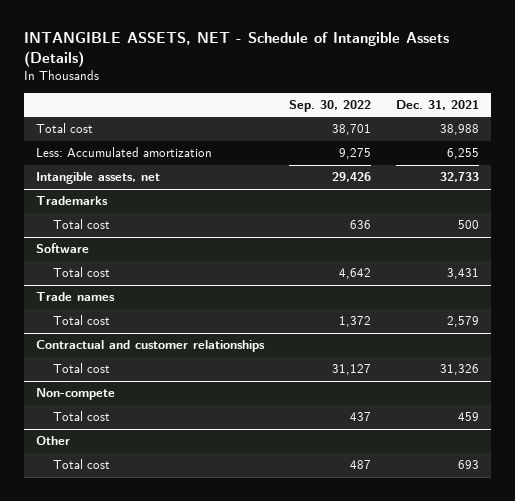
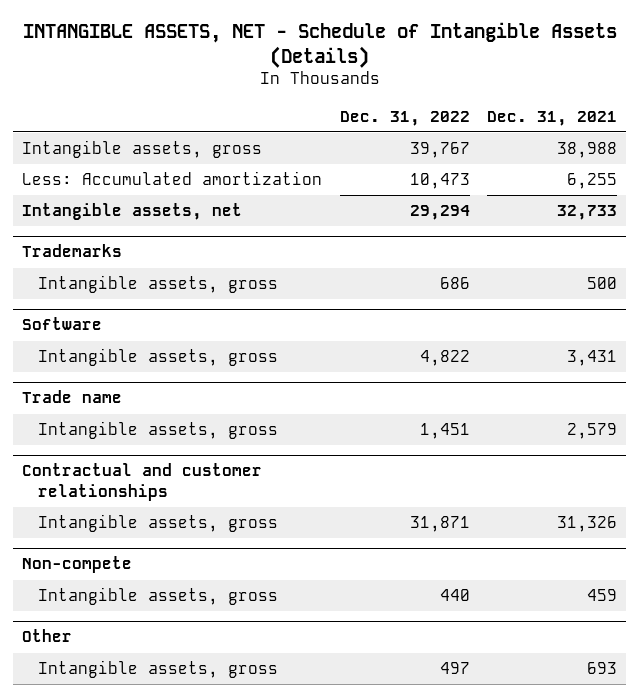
- | Sep. 30, 2022 | Dec. 31, 2021
+ | Dec. 31, 2022 | Dec. 31, 2021
- Total cost | 38,701 | 38,988
+ Intangible assets, gross | 39,767 | 38,988
@ Trademarks
- Total cost | 636 | 500
+ Intangible assets, gross | 686 | 500
@ Software
- Total cost | 4,642 | 3,431
- Trade names
- Total cost | 1,372 | 2,579
@ Software
+ Intangible assets, gross | 4,822 | 3,431
+ Trade name
+ Intangible assets, gross | 1,451 | 2,579
@ Contractual and customer relationships
- Total cost | 31,127 | 31,326
+ Intangible assets, gross | 31,871 | 31,326
@ Non-compete
- Total cost | 437 | 459
+ Intangible assets, gross | 440 | 459
@ Other
- Total cost | 487 | 693
+ Intangible assets, gross | 497 | 693

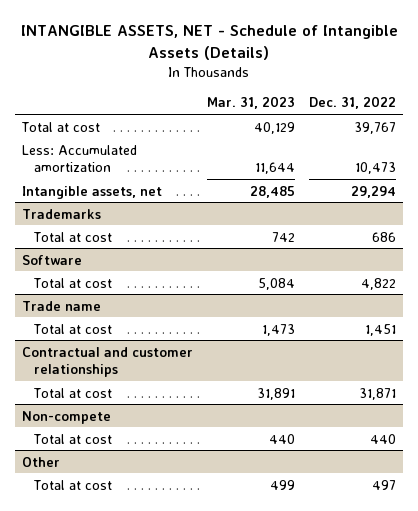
- | Dec. 31, 2022 | Dec. 31, 2021
+ | Mar. 31, 2023 | Dec. 31, 2022
- Intangible assets, gross | 39,767 | 38,988
+ Total at cost | 40,129 | 39,767
@ Trademarks
- Intangible assets, gross | 686 | 500
+ Total at cost | 742 | 686
@ Software
- Intangible assets, gross | 4,822 | 3,431
+ Total at cost | 5,084 | 4,822
@ Trade name
- Intangible assets, gross | 1,451 | 2,579
+ Total at cost | 1,473 | 1,451
@ Contractual and customer relationships
- Intangible assets, gross | 31,871 | 31,326
+ Total at cost | 31,891 | 31,871
@ Non-compete
- Intangible assets, gross | 440 | 459
+ Total at cost | 440 | 440
@ Other
- Intangible assets, gross | 497 | 693
+ Total at cost | 499 | 497

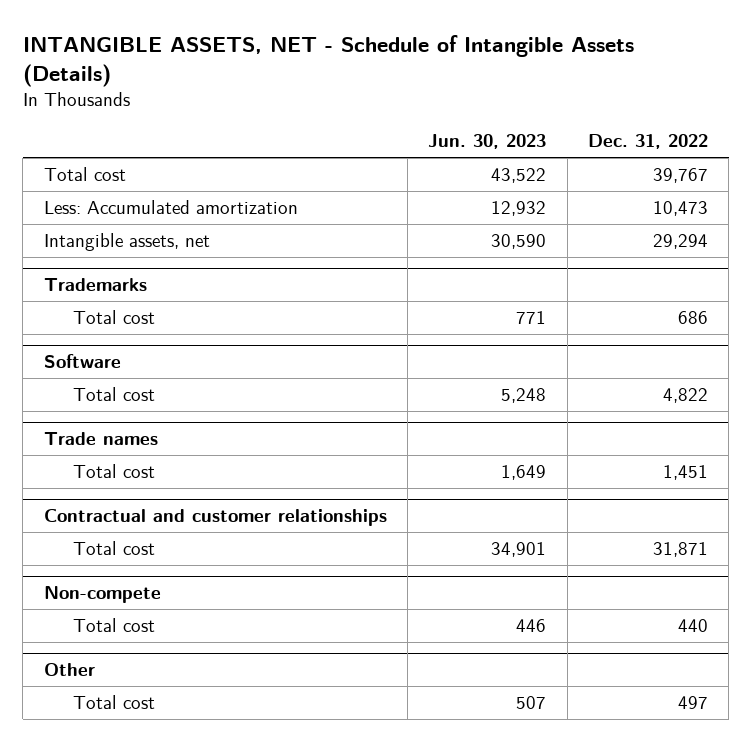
- | Mar. 31, 2023 | Dec. 31, 2022
+ | Jun. 30, 2023 | Dec. 31, 2022
- Total at cost | 40,129 | 39,767
+ Total cost | 43,522 | 39,767
@ Trademarks
- Total at cost | 742 | 686
+ Total cost | 771 | 686
@ Software
- Total at cost | 5,084 | 4,822
- Trade name
- Total at cost | 1,473 | 1,451
@ Software
+ Total cost | 5,248 | 4,822
+ Trade names
+ Total cost | 1,649 | 1,451
@ Contractual and customer relationships
- Total at cost | 31,891 | 31,871
+ Total cost | 34,901 | 31,871
@ Non-compete
- Total at cost | 440 | 440
+ Total cost | 446 | 440
@ Other
- Total at cost | 499 | 497
+ Total cost | 507 | 497

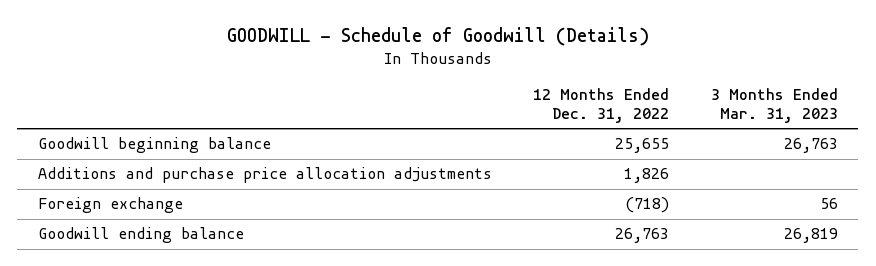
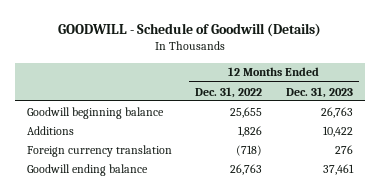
- | 12 Months Ended Dec. 31, 2022 | 3 Months Ended Mar. 31, 2023
+ | 12 Months Ended Dec. 31, 2022 | 12 Months Ended Dec. 31, 2023
- Additions and purchase price allocation adjustments | 1,826 |
- Foreign exchange | (718) | 56
+ Additions | 1,826 | 10,422
+ Foreign currency translation | (718) | 276

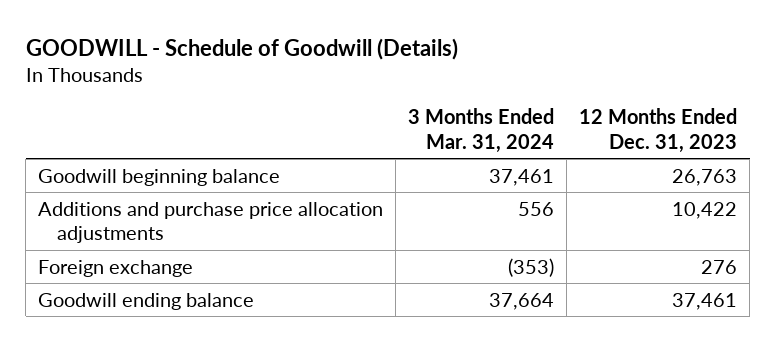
- | 12 Months Ended Dec. 31, 2022 | 12 Months Ended Dec. 31, 2023
+ | 3 Months Ended Mar. 31, 2024 | 12 Months Ended Dec. 31, 2023
- Additions | 1,826 | 10,422
- Foreign currency translation | (718) | 276
+ Additions and purchase price allocation adjustments | 556 | 10,422
+ Foreign exchange | (353) | 276

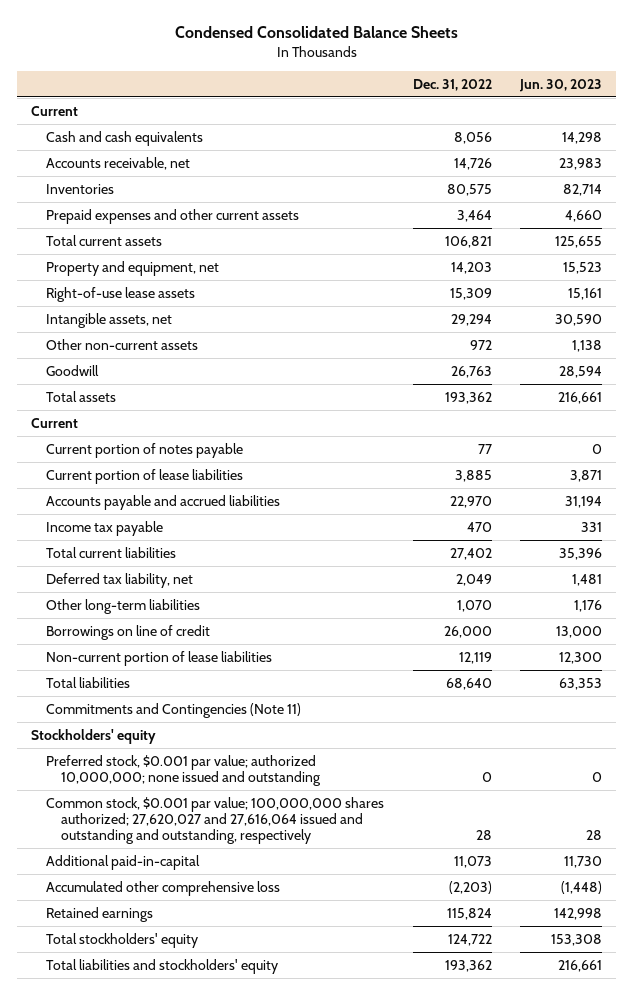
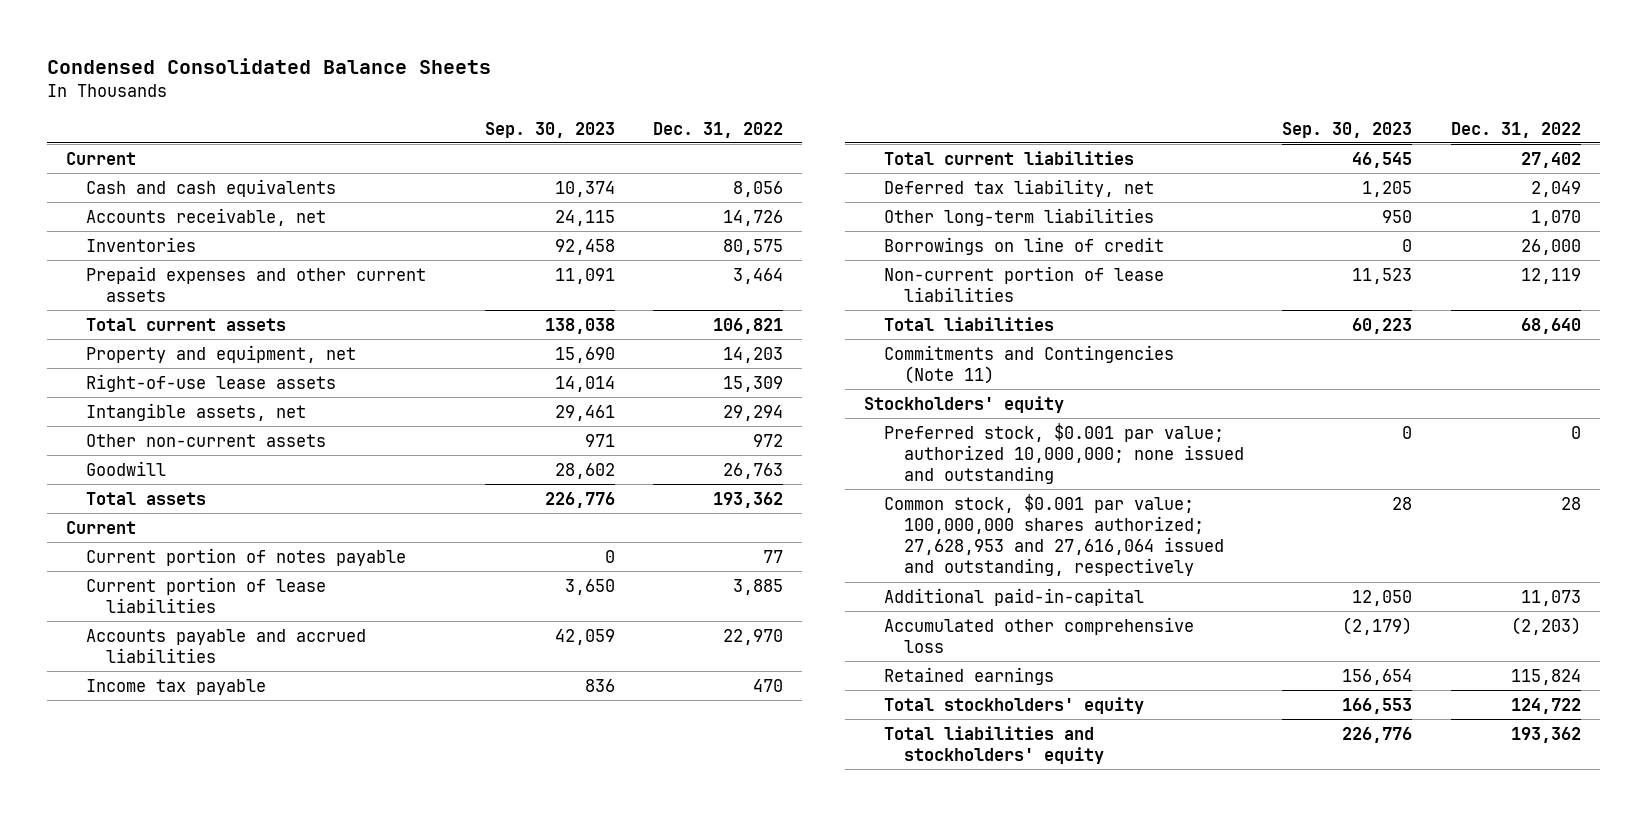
- | Dec. 31, 2022 | Jun. 30, 2023
+ | Sep. 30, 2023 | Dec. 31, 2022
- Common stock, $0.001 par value; 100,000,000 shares authorized; 27,620,027 and 27,616,064 issued and outstanding and outstanding, respectively | 28 | 28
+ Common stock, $0.001 par value; 100,000,000 shares authorized; 27,628,953 and 27,616,064 issued and outstanding, respectively | 28 | 28

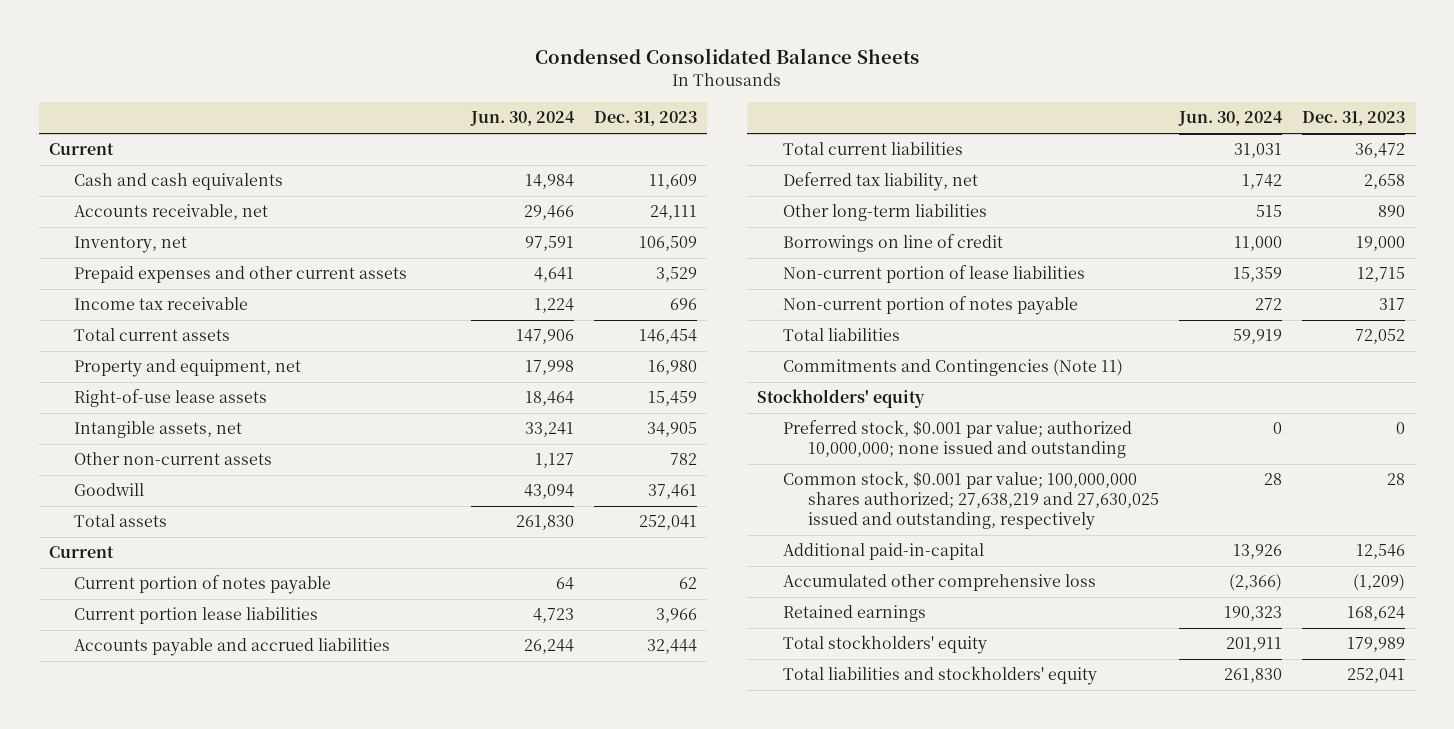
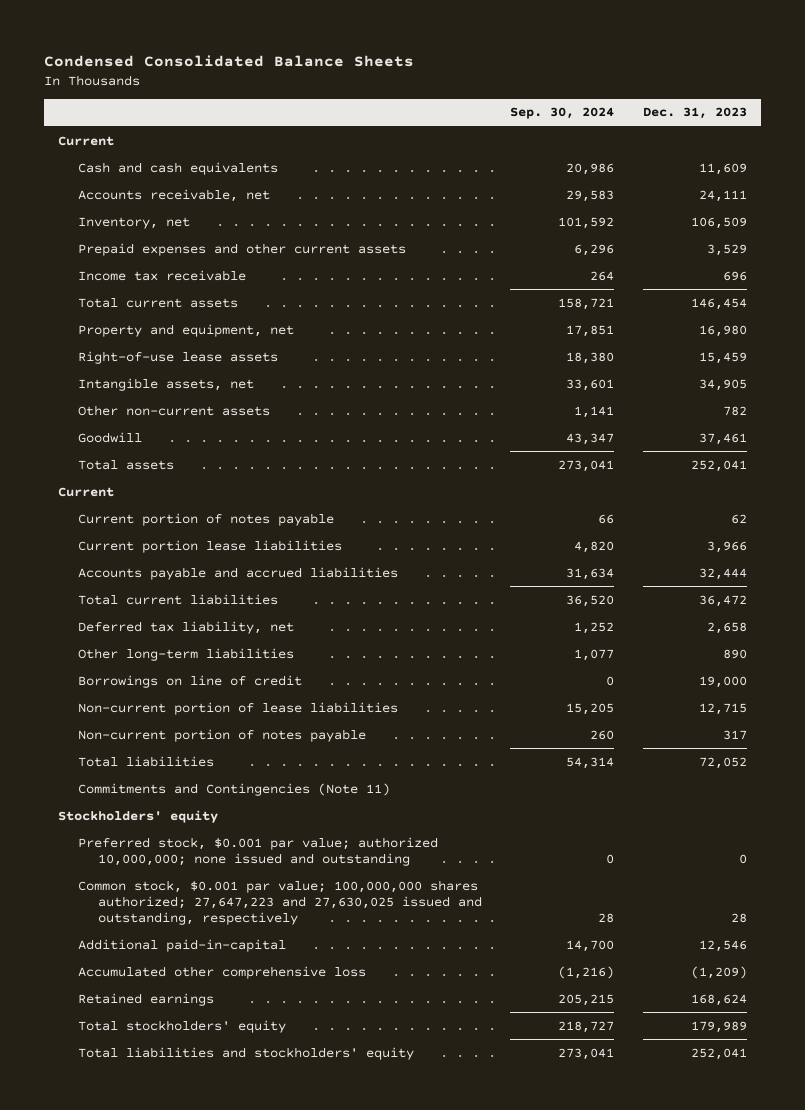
- | Jun. 30, 2024 | Dec. 31, 2023
+ | Sep. 30, 2024 | Dec. 31, 2023
- Common stock, $0.001 par value; 100,000,000 shares authorized; 27,638,219 and 27,630,025 issued and outstanding, respectively | 28 | 28
+ Common stock, $0.001 par value; 100,000,000 shares authorized; 27,647,223 and 27,630,025 issued and outstanding, respectively | 28 | 28

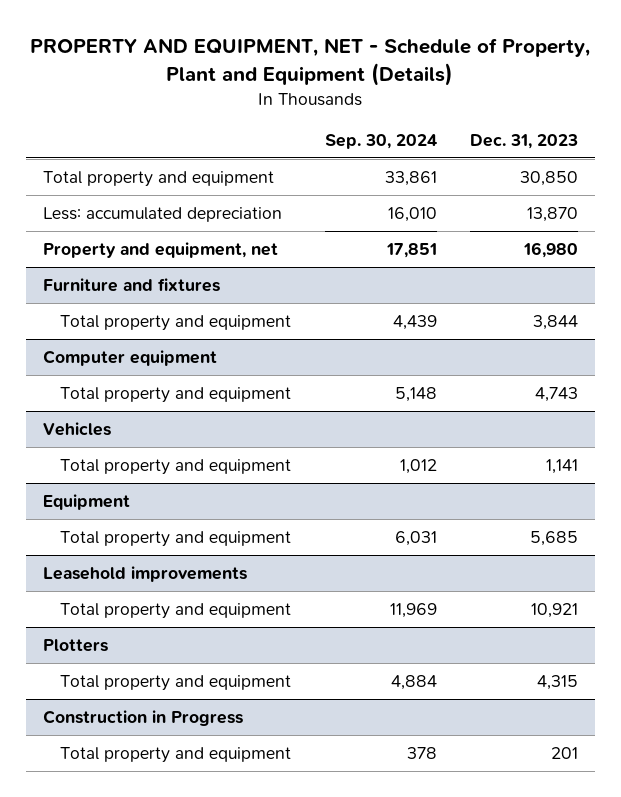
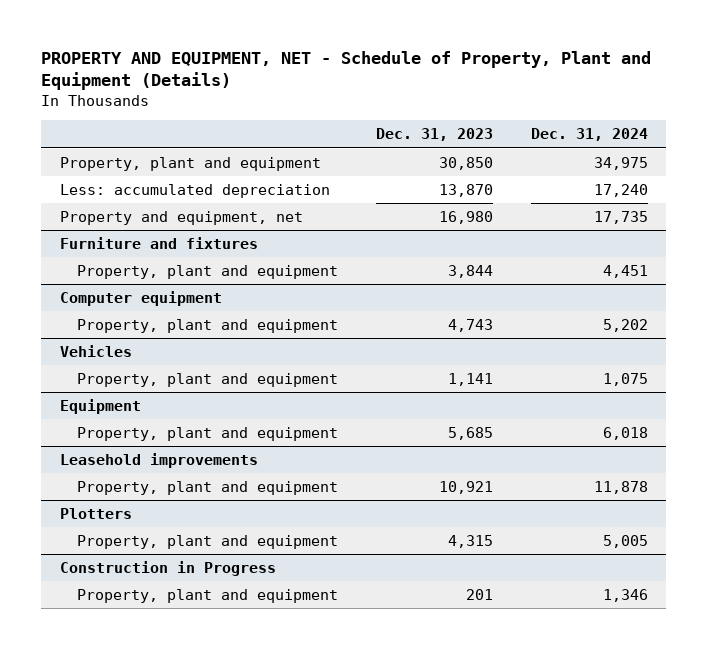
- | Sep. 30, 2024 | Dec. 31, 2023
+ | Dec. 31, 2023 | Dec. 31, 2024
- Total property and equipment | 33,861 | 30,850
+ Property, plant and equipment | 30,850 | 34,975
@ Furniture and fixtures
- Total property and equipment | 4,439 | 3,844
+ Property, plant and equipment | 3,844 | 4,451
@ Computer equipment
- Total property and equipment | 5,148 | 4,743
+ Property, plant and equipment | 4,743 | 5,202
@ Vehicles
- Total property and equipment | 1,012 | 1,141
+ Property, plant and equipment | 1,141 | 1,075
@ Equipment
- Total property and equipment | 6,031 | 5,685
+ Property, plant and equipment | 5,685 | 6,018
@ Leasehold improvements
- Total property and equipment | 11,969 | 10,921
+ Property, plant and equipment | 10,921 | 11,878
@ Plotters
- Total property and equipment | 4,884 | 4,315
+ Property, plant and equipment | 4,315 | 5,005
@ Construction in Progress
- Total property and equipment | 378 | 201
+ Property, plant and equipment | 201 | 1,346

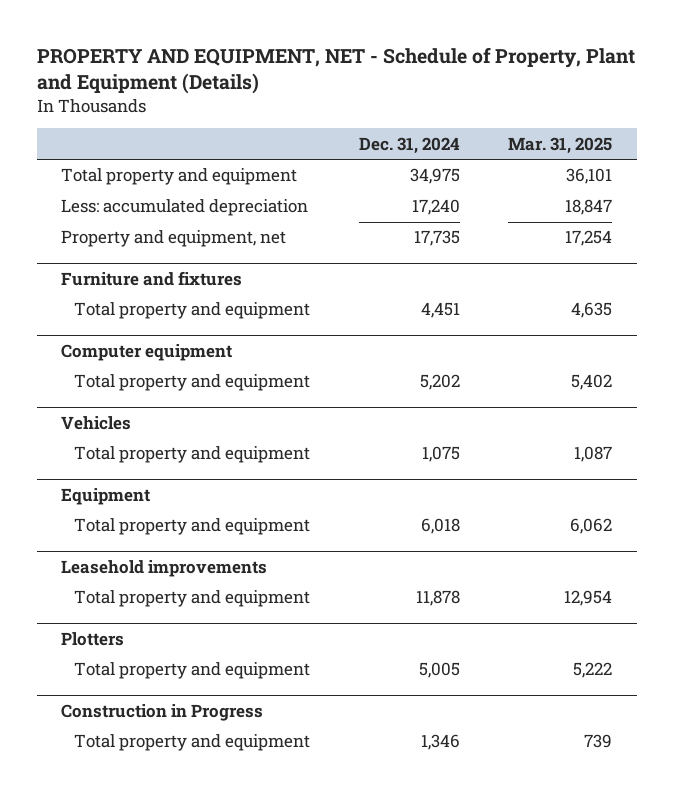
- | Dec. 31, 2023 | Dec. 31, 2024
+ | Dec. 31, 2024 | Mar. 31, 2025
- Property, plant and equipment | 30,850 | 34,975
+ Total property and equipment | 34,975 | 36,101
@ Furniture and fixtures
- Property, plant and equipment | 3,844 | 4,451
+ Total property and equipment | 4,451 | 4,635
@ Computer equipment
- Property, plant and equipment | 4,743 | 5,202
+ Total property and equipment | 5,202 | 5,402
@ Vehicles
- Property, plant and equipment | 1,141 | 1,075
+ Total property and equipment | 1,075 | 1,087
@ Equipment
- Property, plant and equipment | 5,685 | 6,018
+ Total property and equipment | 6,018 | 6,062
@ Leasehold improvements
- Property, plant and equipment | 10,921 | 11,878
+ Total property and equipment | 11,878 | 12,954
@ Plotters
- Property, plant and equipment | 4,315 | 5,005
+ Total property and equipment | 5,005 | 5,222
@ Construction in Progress
- Property, plant and equipment | 201 | 1,346
+ Total property and equipment | 1,346 | 739

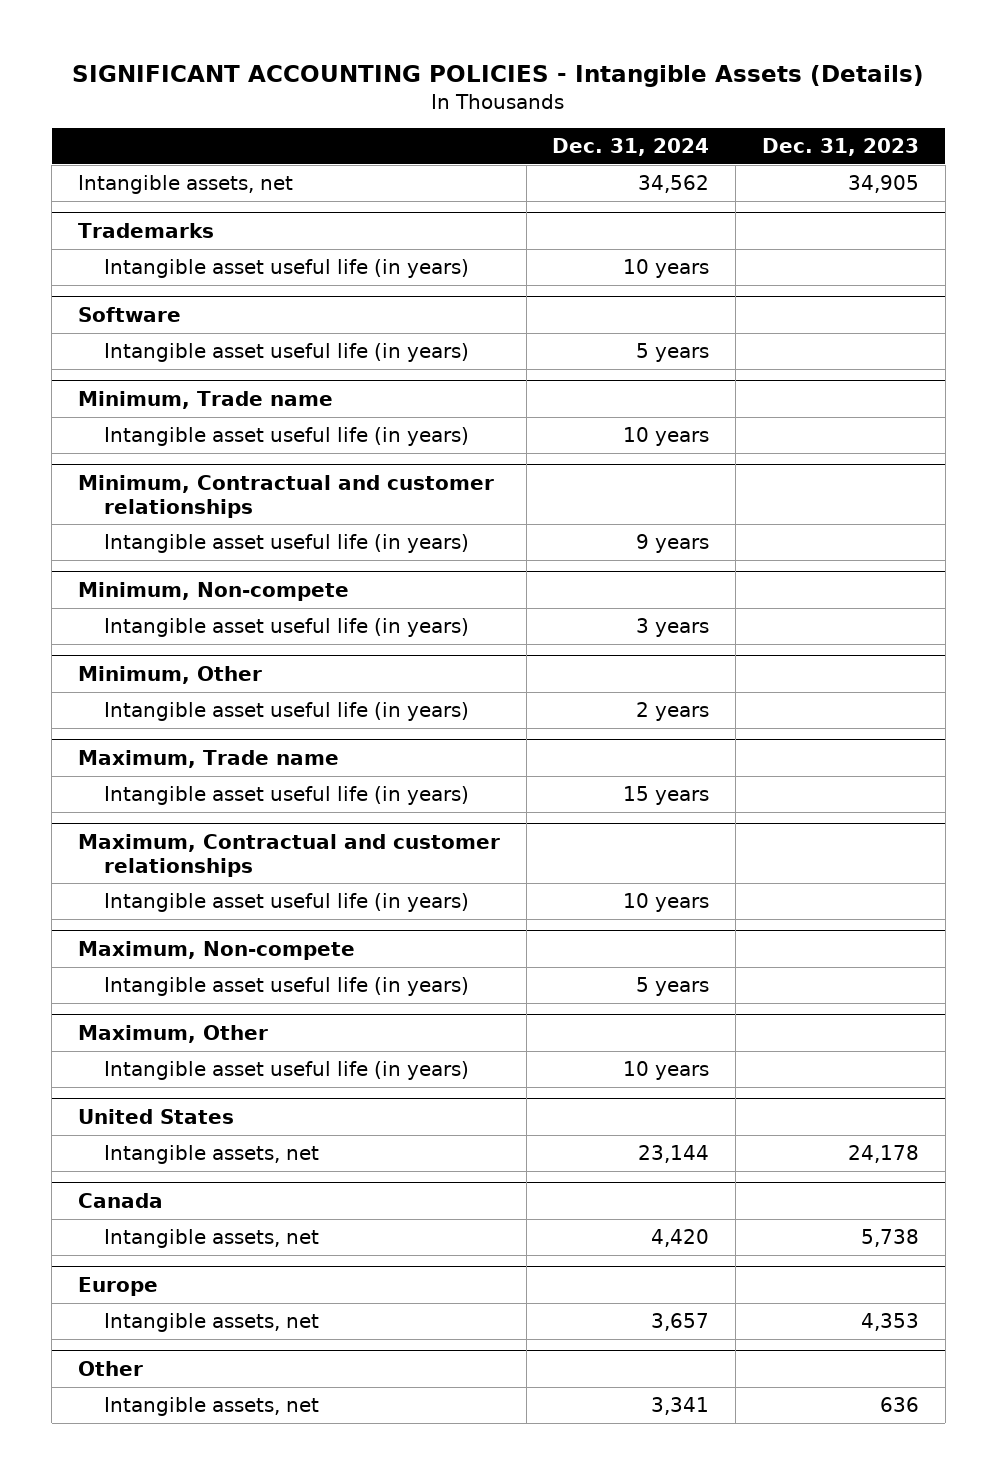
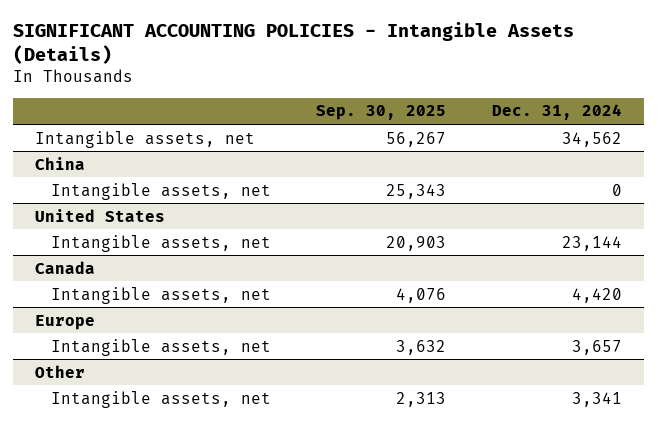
- | Dec. 31, 2024 | Dec. 31, 2023
+ | Sep. 30, 2025 | Dec. 31, 2024
- Trademarks
- Intangible asset useful life (in years) | 10 years |
- Software
- Intangible asset useful life (in years) | 5 years |
- Minimum, Trade name
- Intangible asset useful life (in years) | 10 years |
- Minimum, Contractual and customer relationships
- Intangible asset useful life (in years) | 9 years |
- Minimum, Non-compete
- Intangible asset useful life (in years) | 3 years |
- Minimum, Other
- Intangible asset useful life (in years) | 2 years |
- Maximum, Trade name
- Intangible asset useful life (in years) | 15 years |
- Maximum, Contractual and customer relationships
- Intangible asset useful life (in years) | 10 years |
- Maximum, Non-compete
- Intangible asset useful life (in years) | 5 years |
- Maximum, Other
- Intangible asset useful life (in years) | 10 years |
+ China
+ Intangible assets, net | 25,343 | 0

